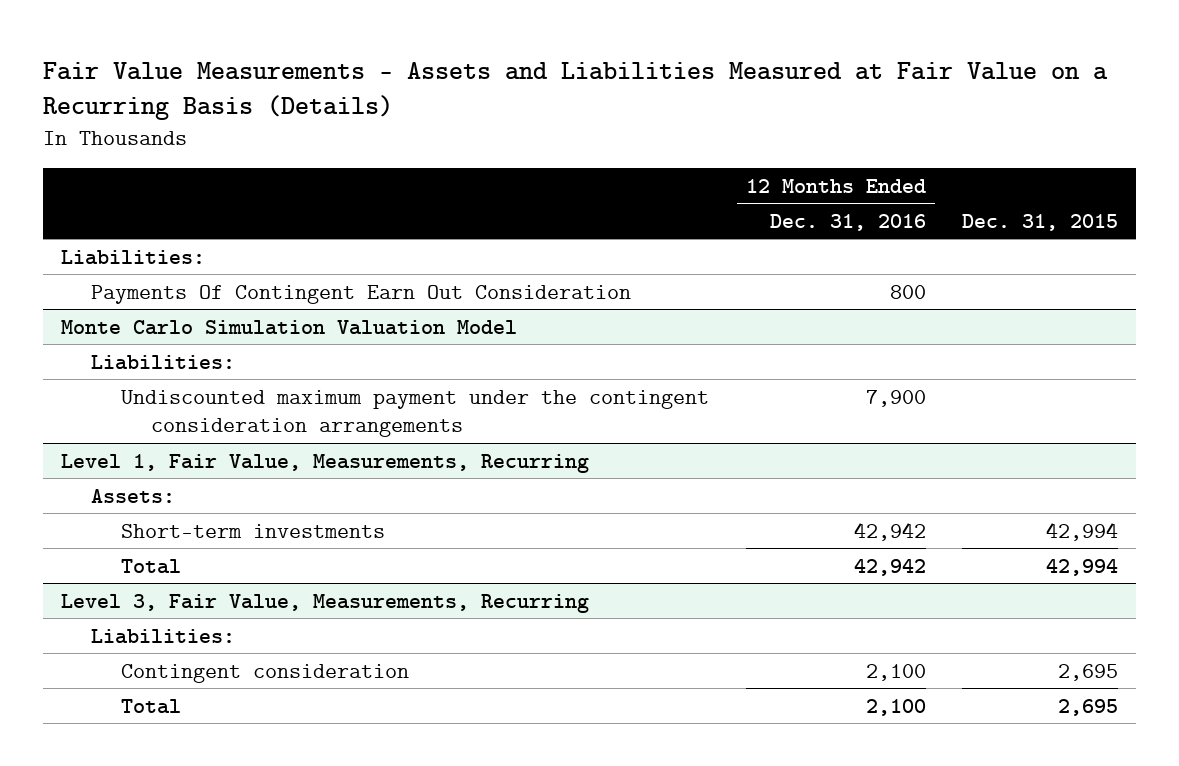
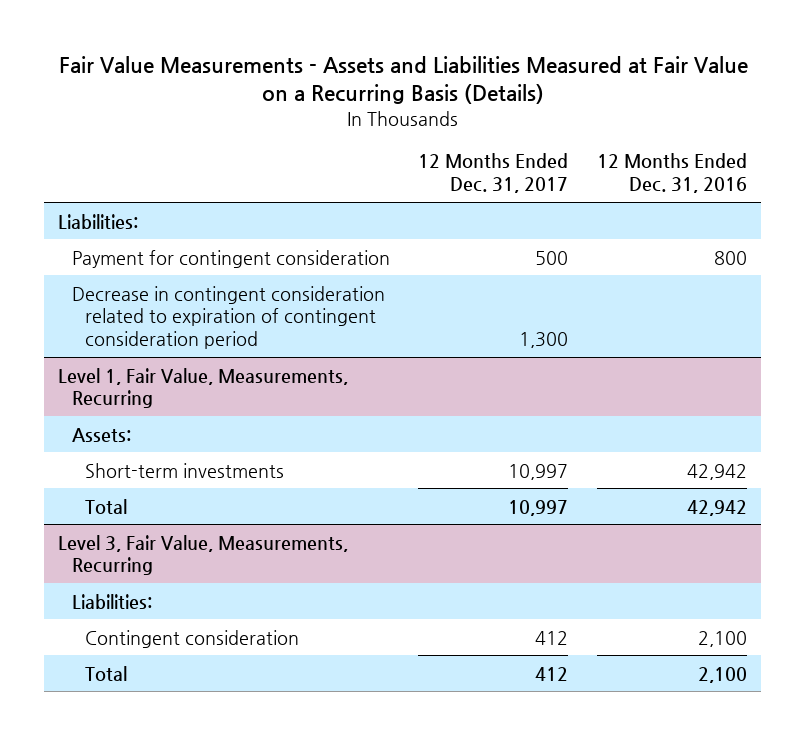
- | 12 Months Ended Dec. 31, 2016 | Dec. 31, 2015
+ | 12 Months Ended Dec. 31, 2017 | 12 Months Ended Dec. 31, 2016
- Payments Of Contingent Earn Out Consideration | 800 |
- Monte Carlo Simulation Valuation Model
- Liabilities:
- Undiscounted maximum payment under the contingent consideration arrangements | 7,900 |
+ Payment for contingent consideration | 500 | 800
+ Decrease in contingent consideration related to expiration of contingent consideration period | 1,300 |

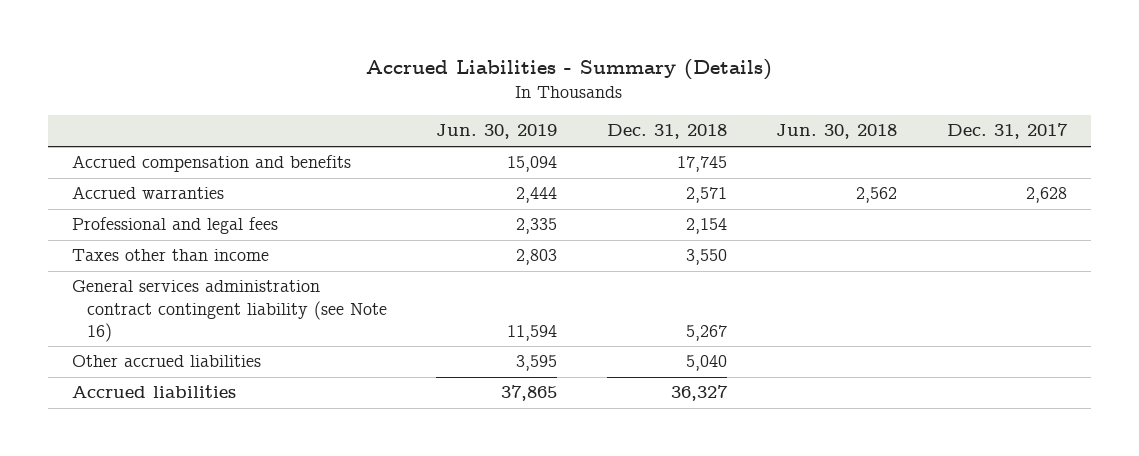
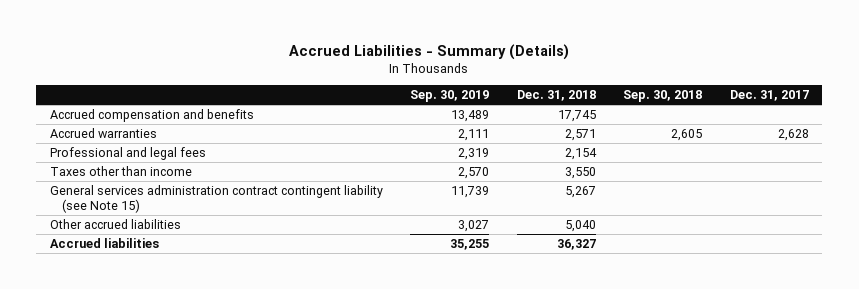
- | Jun. 30, 2019 | Dec. 31, 2018 | Jun. 30, 2018 | Dec. 31, 2017
+ | Sep. 30, 2019 | Dec. 31, 2018 | Sep. 30, 2018 | Dec. 31, 2017
- General services administration contract contingent liability (see Note 16) | 11,594 | 5,267 | |
+ General services administration contract contingent liability (see Note 15) | 11,739 | 5,267 | |

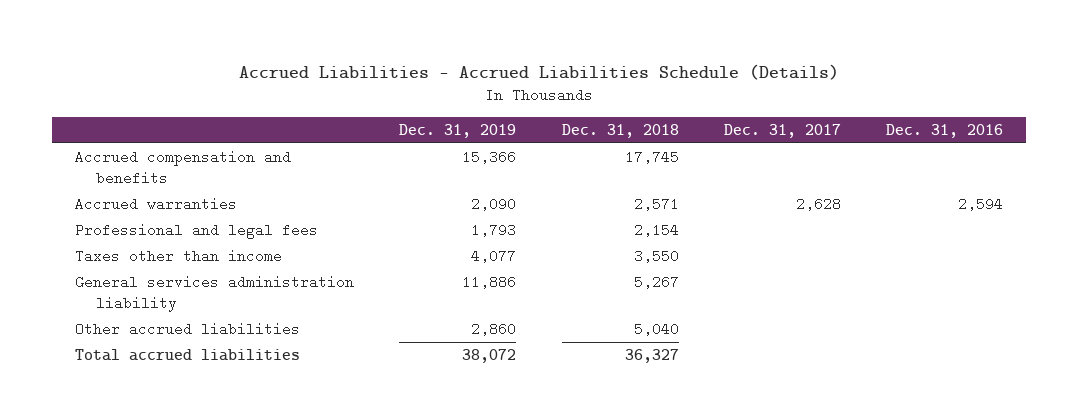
- Accrued Liabilities - Summary (Details)
+ Accrued Liabilities - Accrued Liabilities Schedule (Details)
- | Sep. 30, 2019 | Dec. 31, 2018 | Sep. 30, 2018 | Dec. 31, 2017
+ | Dec. 31, 2019 | Dec. 31, 2018 | Dec. 31, 2017 | Dec. 31, 2016
- General services administration contract contingent liability (see Note 15) | 11,739 | 5,267 | |
+ General services administration liability | 11,886 | 5,267 | |
- Accrued liabilities | 35,255 | 36,327 | |
+ Total accrued liabilities | 38,072 | 36,327 | |

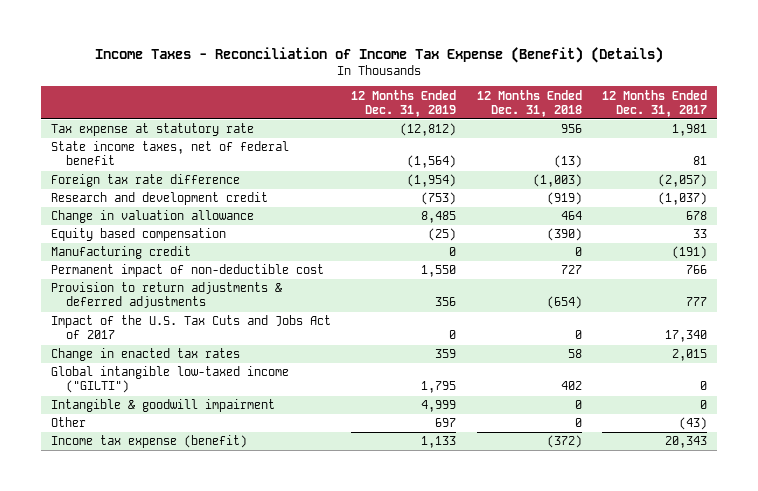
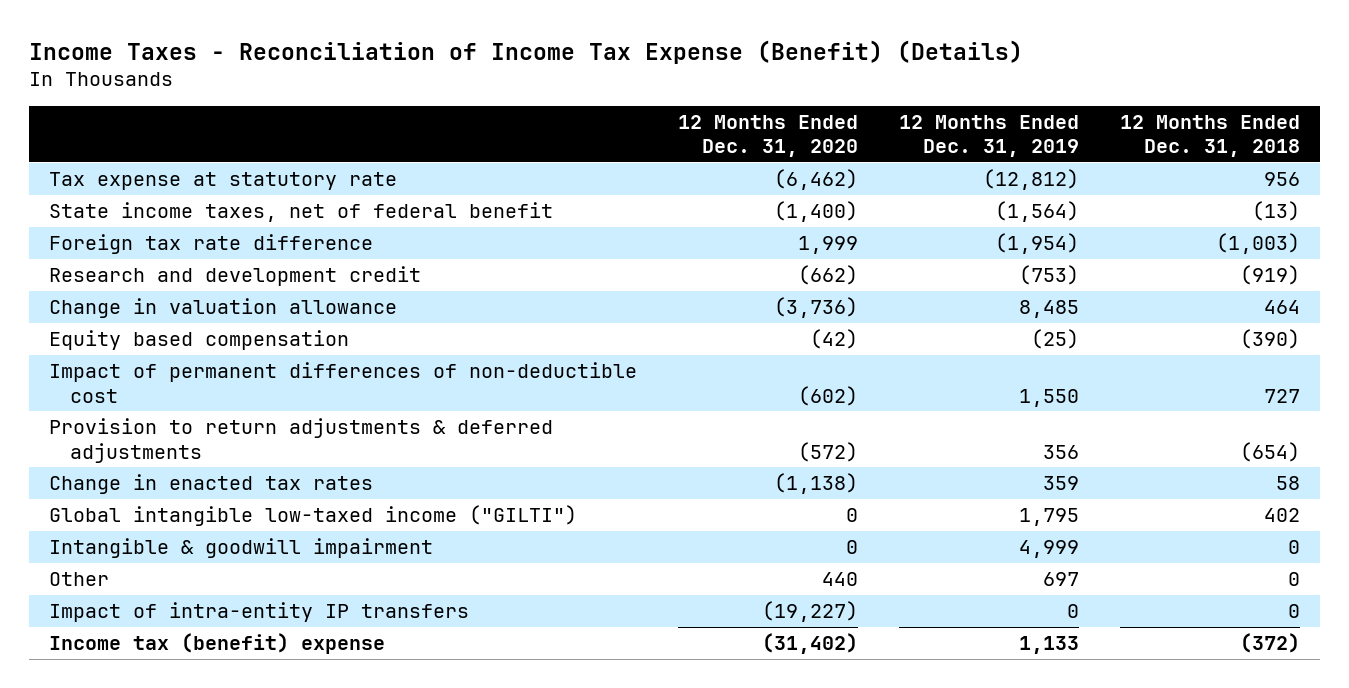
- | 12 Months Ended Dec. 31, 2019 | 12 Months Ended Dec. 31, 2018 | 12 Months Ended Dec. 31, 2017
+ | 12 Months Ended Dec. 31, 2020 | 12 Months Ended Dec. 31, 2019 | 12 Months Ended Dec. 31, 2018
- Manufacturing credit | 0 | 0 | (191)
- Permanent impact of non-deductible cost | 1,550 | 727 | 766
+ Impact of permanent differences of non-deductible cost | (602) | 1,550 | 727
- Impact of the U.S. Tax Cuts and Jobs Act of 2017 | 0 | 0 | 17,340
- Income tax expense (benefit) | 1,133 | (372) | 20,343
+ Impact of intra-entity IP transfers | (19,227) | 0 | 0
+ Income tax (benefit) expense | (31,402) | 1,133 | (372)

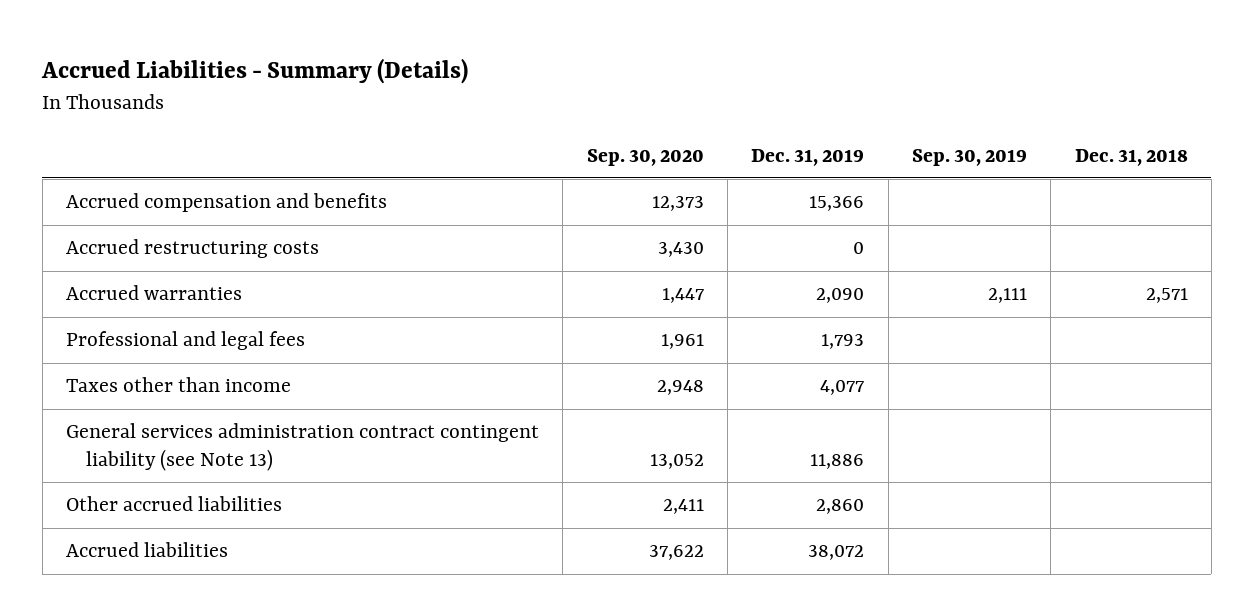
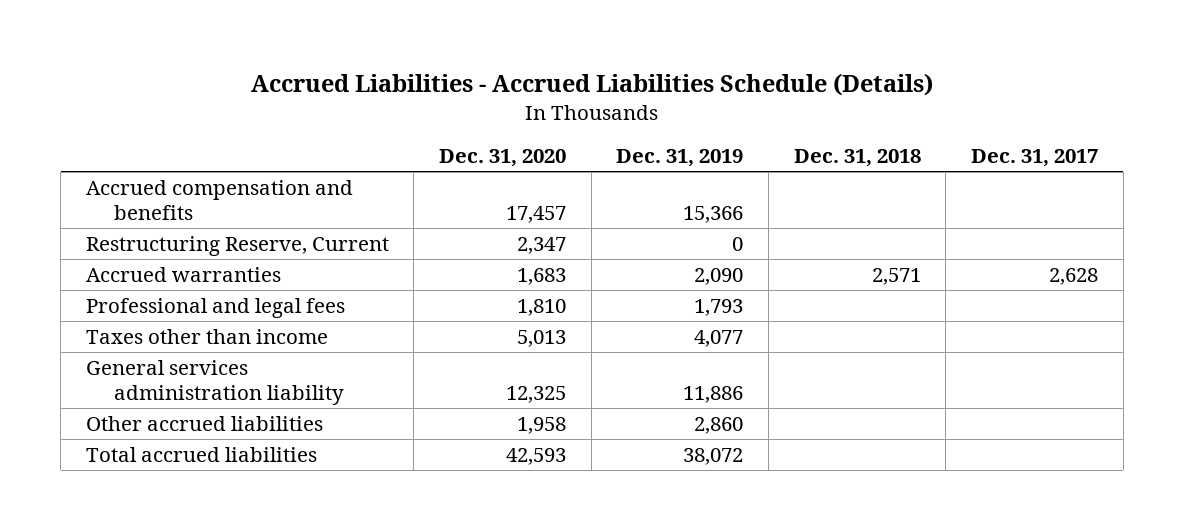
- Accrued Liabilities - Summary (Details)
+ Accrued Liabilities - Accrued Liabilities Schedule (Details)
- | Sep. 30, 2020 | Dec. 31, 2019 | Sep. 30, 2019 | Dec. 31, 2018
+ | Dec. 31, 2020 | Dec. 31, 2019 | Dec. 31, 2018 | Dec. 31, 2017
- Accrued restructuring costs | 3,430 | 0 | |
+ Restructuring Reserve, Current | 2,347 | 0 | |
- General services administration contract contingent liability (see Note 13) | 13,052 | 11,886 | |
+ General services administration liability | 12,325 | 11,886 | |
- Accrued liabilities | 37,622 | 38,072 | |
+ Total accrued liabilities | 42,593 | 38,072 | |

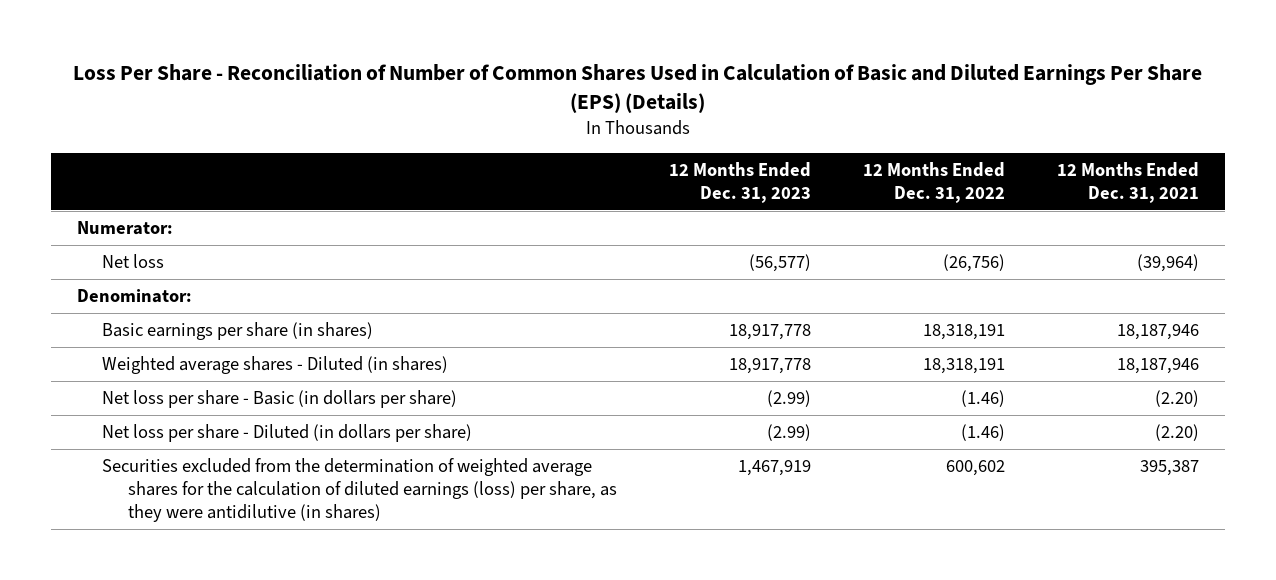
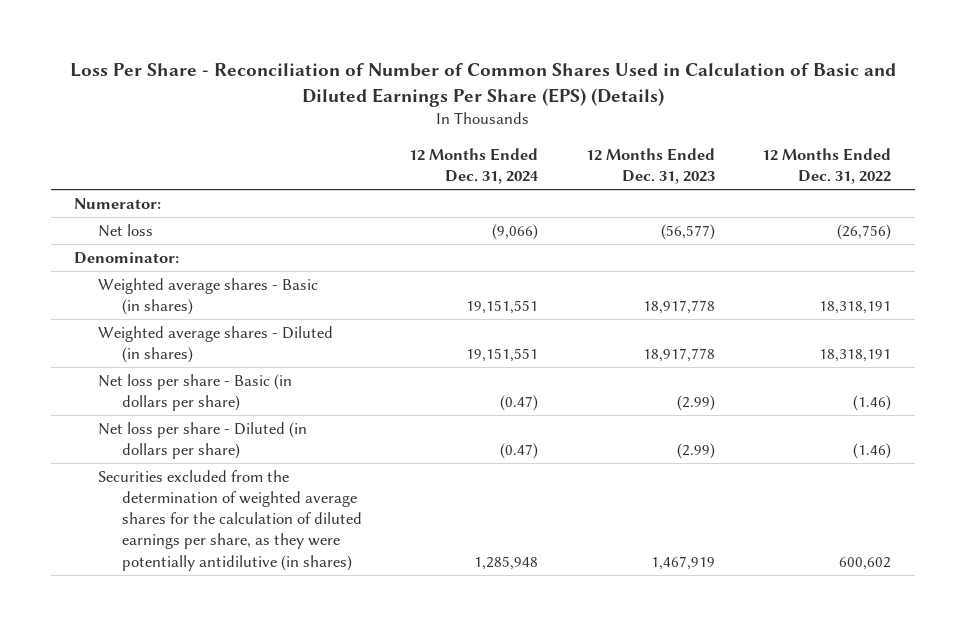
- | 12 Months Ended Dec. 31, 2023 | 12 Months Ended Dec. 31, 2022 | 12 Months Ended Dec. 31, 2021
+ | 12 Months Ended Dec. 31, 2024 | 12 Months Ended Dec. 31, 2023 | 12 Months Ended Dec. 31, 2022
- Basic earnings per share (in shares) | 18,917,778 | 18,318,191 | 18,187,946
+ Weighted average shares - Basic (in shares) | 19,151,551 | 18,917,778 | 18,318,191
- Securities excluded from the determination of weighted average shares for the calculation of diluted earnings (loss) per share, as they were antidilutive (in shares) | 1,467,919 | 600,602 | 395,387
+ Securities excluded from the determination of weighted average shares for the calculation of diluted earnings per share, as they were potentially antidilutive (in shares) | 1,285,948 | 1,467,919 | 600,602

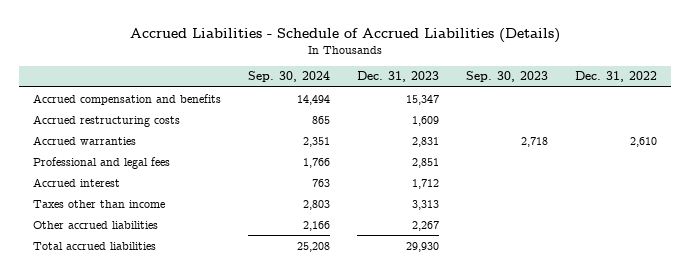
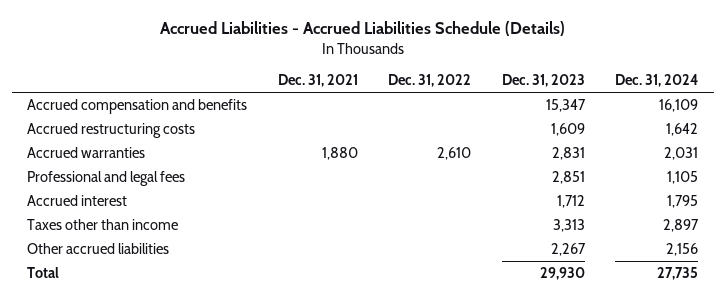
- Accrued Liabilities - Schedule of Accrued Liabilities (Details)
+ Accrued Liabilities - Accrued Liabilities Schedule (Details)
- | Sep. 30, 2024 | Dec. 31, 2023 | Sep. 30, 2023 | Dec. 31, 2022
+ | Dec. 31, 2021 | Dec. 31, 2022 | Dec. 31, 2023 | Dec. 31, 2024
- Total accrued liabilities | 25,208 | 29,930 | |
+ Total | | | 29,930 | 27,735

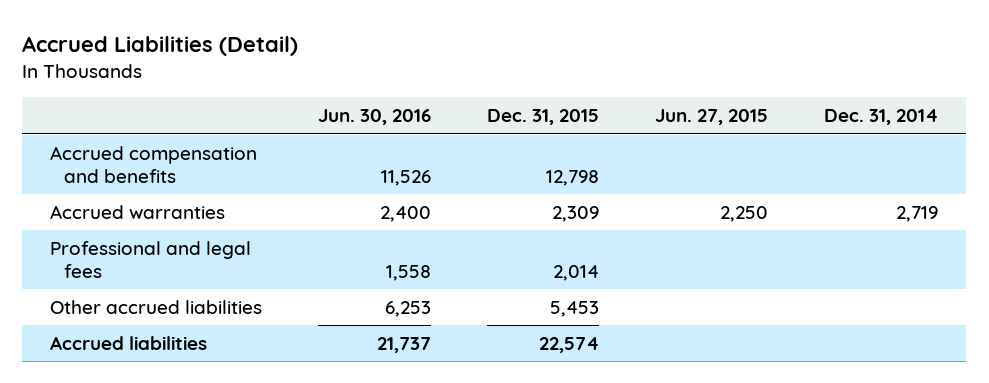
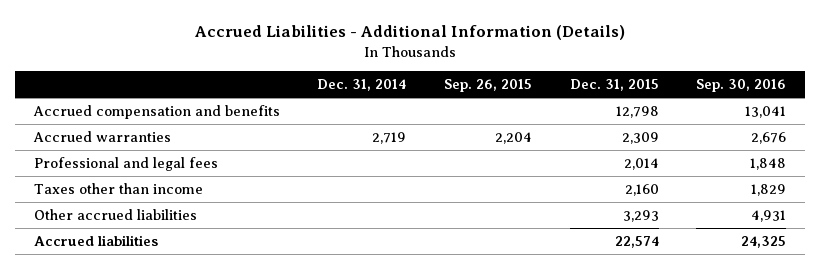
- Accrued Liabilities (Detail)
+ Accrued Liabilities - Additional Information (Details)
- | Jun. 30, 2016 | Dec. 31, 2015 | Jun. 27, 2015 | Dec. 31, 2014
+ | Dec. 31, 2014 | Sep. 26, 2015 | Dec. 31, 2015 | Sep. 30, 2016
- Other accrued liabilities | 6,253 | 5,453 | |
+ Taxes other than income | | | 2,160 | 1,829
+ Other accrued liabilities | | | 3,293 | 4,931

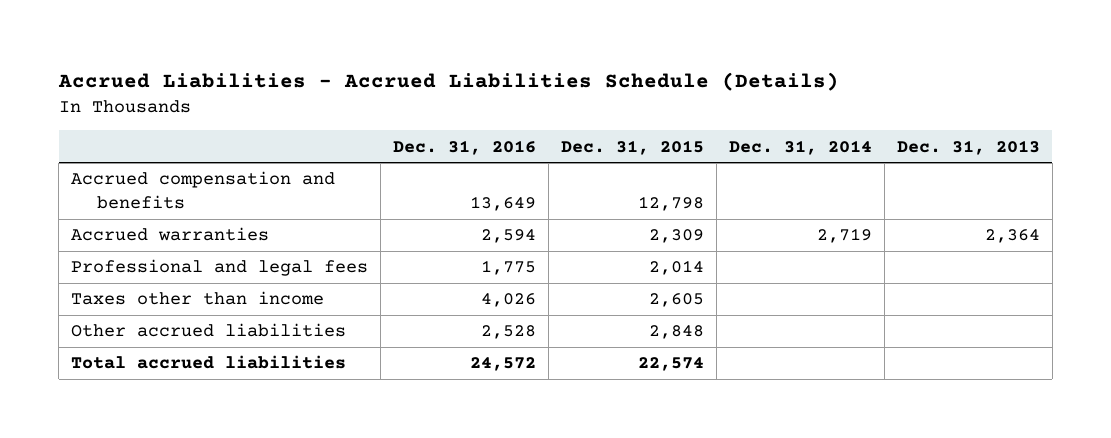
- Accrued Liabilities - Additional Information (Details)
+ Accrued Liabilities - Accrued Liabilities Schedule (Details)
- | Dec. 31, 2014 | Sep. 26, 2015 | Dec. 31, 2015 | Sep. 30, 2016
+ | Dec. 31, 2016 | Dec. 31, 2015 | Dec. 31, 2014 | Dec. 31, 2013
- Taxes other than income | | | 2,160 | 1,829
- Other accrued liabilities | | | 3,293 | 4,931
- Accrued liabilities | | | 22,574 | 24,325
+ Taxes other than income | 4,026 | 2,605 | |
+ Other accrued liabilities | 2,528 | 2,848 | |
+ Total accrued liabilities | 24,572 | 22,574 | |

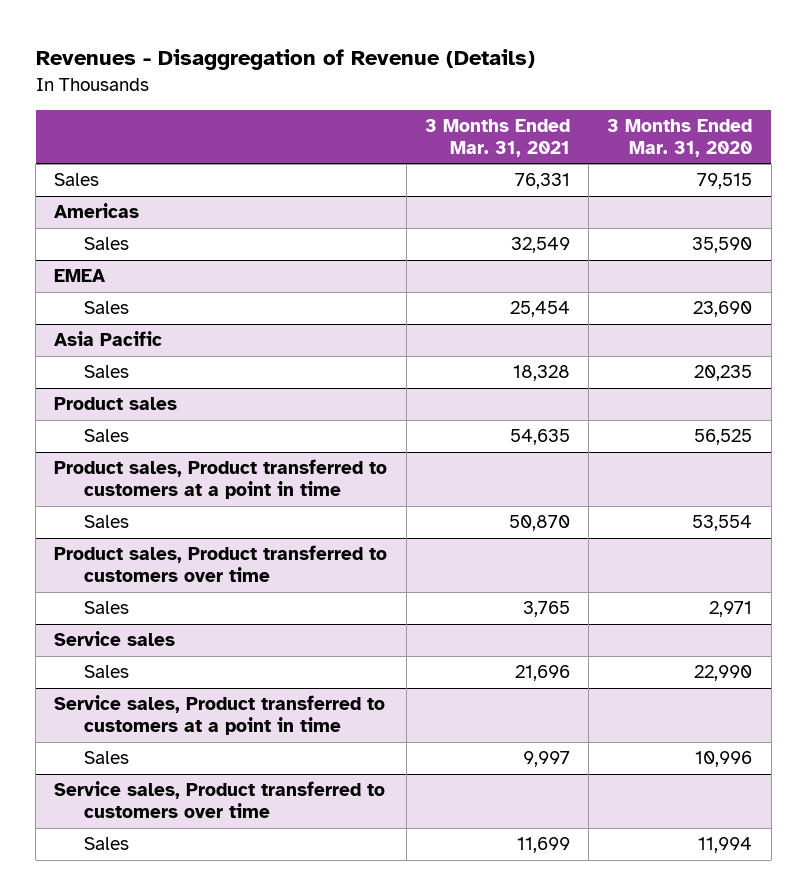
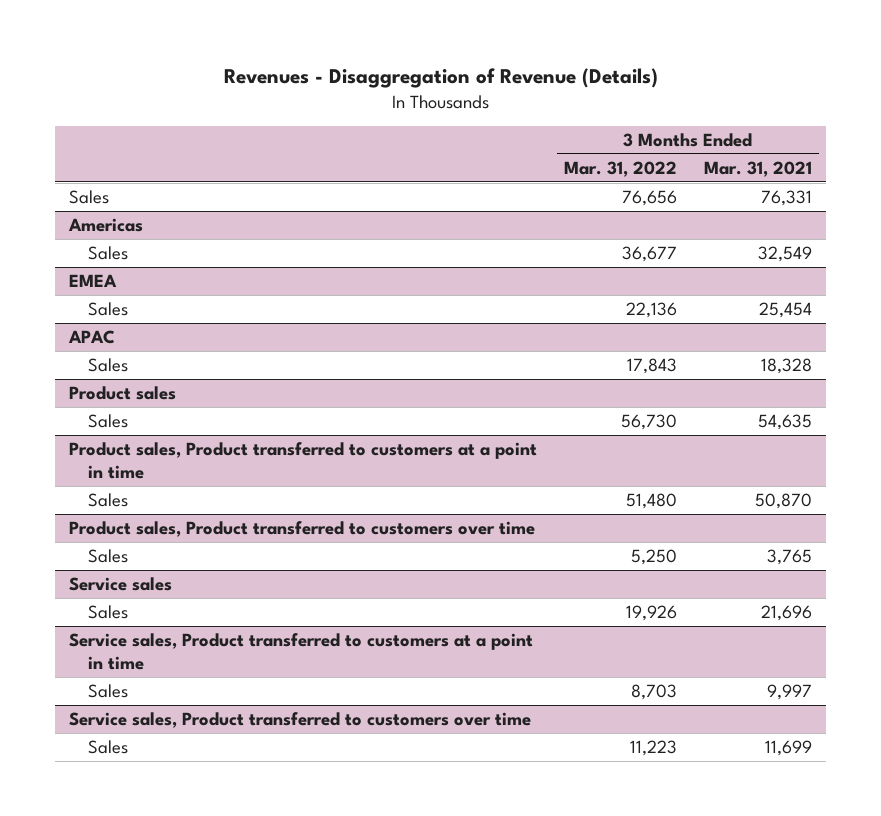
- | 3 Months Ended Mar. 31, 2021 | 3 Months Ended Mar. 31, 2020
+ | 3 Months Ended Mar. 31, 2022 | 3 Months Ended Mar. 31, 2021
- Asia Pacific
+ APAC

